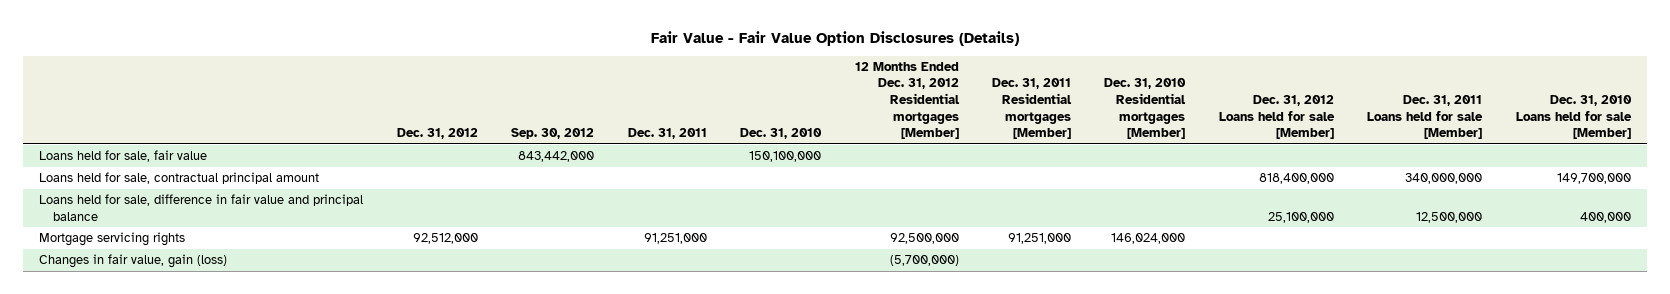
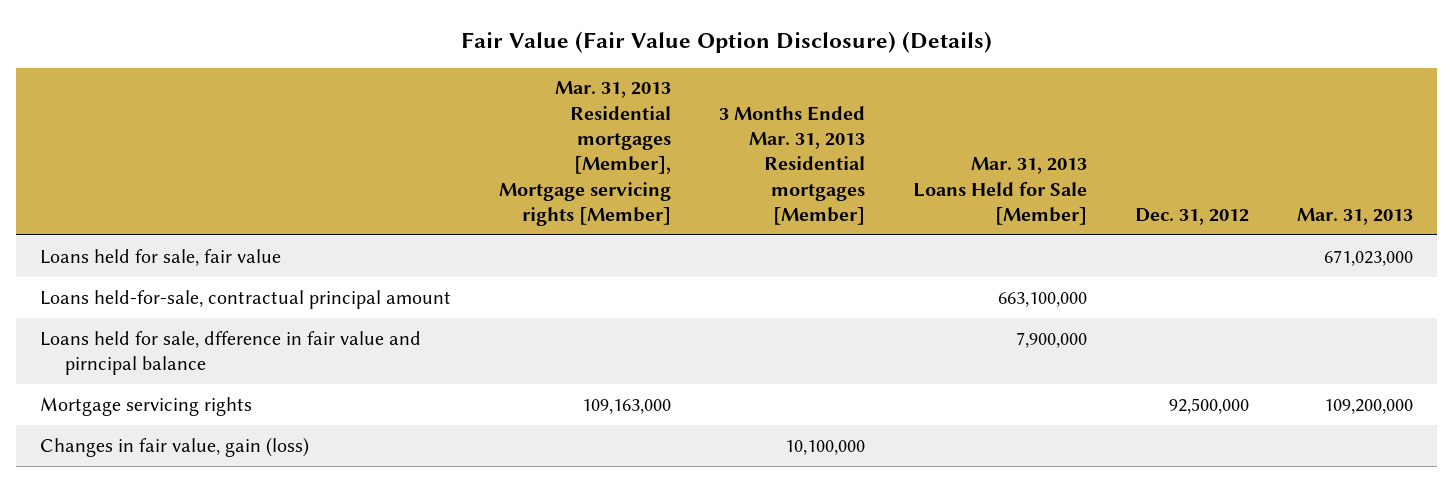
- Fair Value - Fair Value Option Disclosures (Details)
+ Fair Value (Fair Value Option Disclosure) (Details)
- | Dec. 31, 2012 | Sep. 30, 2012 | Dec. 31, 2011 | Dec. 31, 2010 | 12 Months Ended Dec. 31, 2012 Residential mortgages [Member] | Dec. 31, 2011 Residential mortgages [Member] | Dec. 31, 2010 Residential mortgages [Member] | Dec. 31, 2012 Loans held for sale [Member] | Dec. 31, 2011 Loans held for sale [Member] | Dec. 31, 2010 Loans held for sale [Member]
+ | Mar. 31, 2013 Residential mortgages [Member], Mortgage servicing rights [Member] | 3 Months Ended Mar. 31, 2013 Residential mortgages [Member] | Mar. 31, 2013 Loans Held for Sale [Member] | Dec. 31, 2012 | Mar. 31, 2013
- Loans held for sale, contractual principal amount | | | | | | | | 818,400,000 | 340,000,000 | 149,700,000
- Loans held for sale, difference in fair value and principal balance | | | | | | | | 25,100,000 | 12,500,000 | 400,000
- Mortgage servicing rights | 92,512,000 | | 91,251,000 | | 92,500,000 | 91,251,000 | 146,024,000 | | |
+ Loans held-for-sale, contractual principal amount | | | 663,100,000 | |
+ Loans held for sale, dfference in fair value and pirncipal balance | | | 7,900,000 | |
+ Mortgage servicing rights | 109,163,000 | | | 92,500,000 | 109,200,000

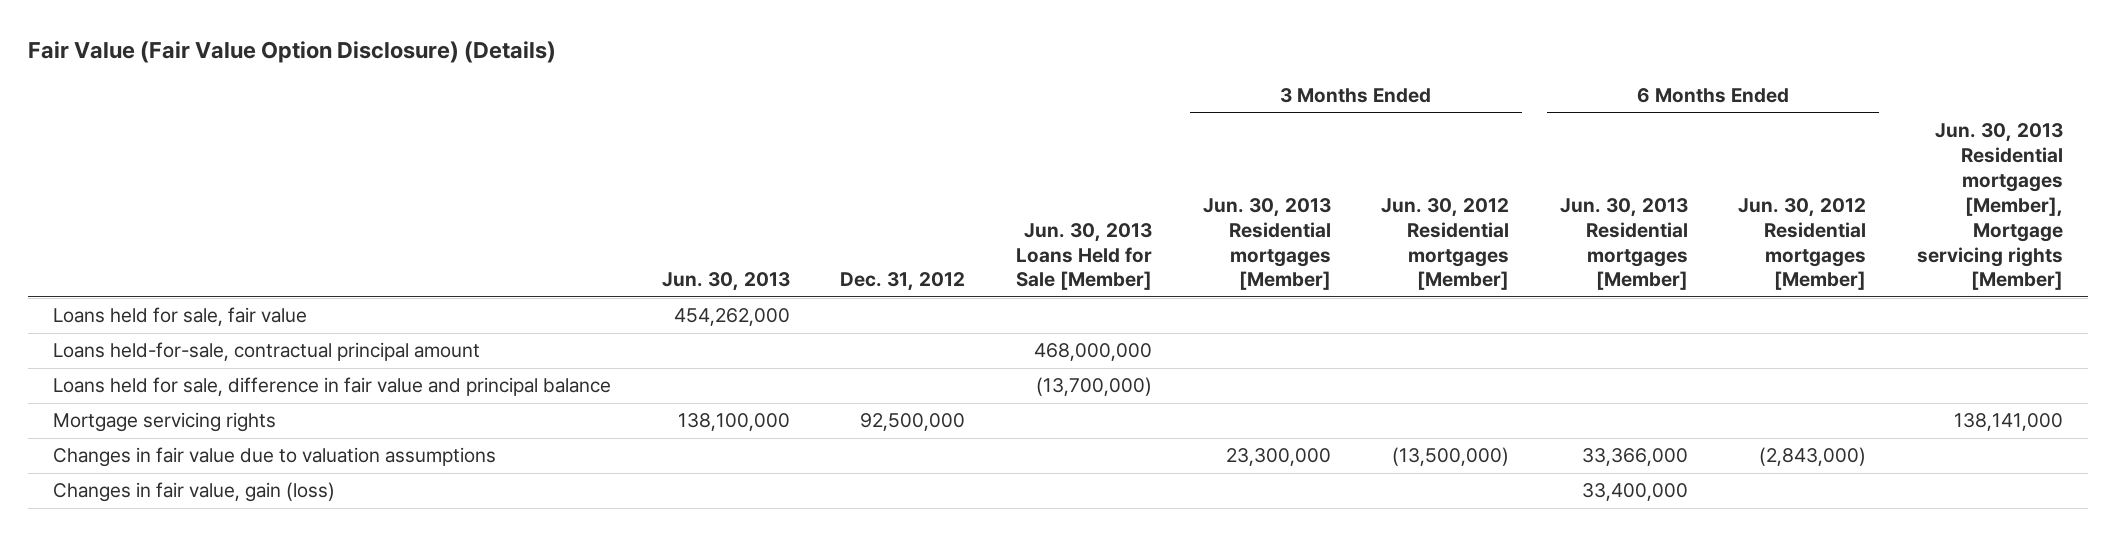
- | Mar. 31, 2013 Residential mortgages [Member], Mortgage servicing rights [Member] | 3 Months Ended Mar. 31, 2013 Residential mortgages [Member] | Mar. 31, 2013 Loans Held for Sale [Member] | Dec. 31, 2012 | Mar. 31, 2013
+ | Jun. 30, 2013 | Dec. 31, 2012 | Jun. 30, 2013 Loans Held for Sale [Member] | 3 Months Ended Jun. 30, 2013 Residential mortgages [Member] | 3 Months Ended Jun. 30, 2012 Residential mortgages [Member] | 6 Months Ended Jun. 30, 2013 Residential mortgages [Member] | 6 Months Ended Jun. 30, 2012 Residential mortgages [Member] | Jun. 30, 2013 Residential mortgages [Member], Mortgage servicing rights [Member]
- Loans held for sale, dfference in fair value and pirncipal balance | | | 7,900,000 | |
+ Loans held for sale, difference in fair value and principal balance | | | (13,700,000) | | | | |
+ Changes in fair value due to valuation assumptions | | | | 23,300,000 | (13,500,000) | 33,366,000 | (2,843,000) |

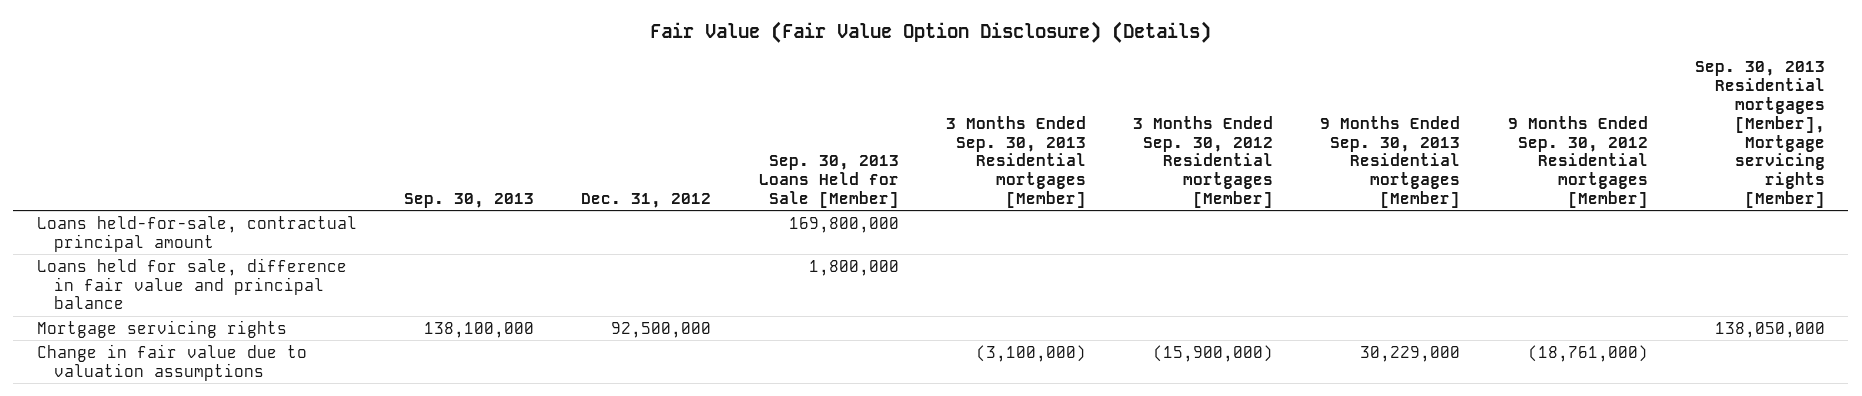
- | Jun. 30, 2013 | Dec. 31, 2012 | Jun. 30, 2013 Loans Held for Sale [Member] | 3 Months Ended Jun. 30, 2013 Residential mortgages [Member] | 3 Months Ended Jun. 30, 2012 Residential mortgages [Member] | 6 Months Ended Jun. 30, 2013 Residential mortgages [Member] | 6 Months Ended Jun. 30, 2012 Residential mortgages [Member] | Jun. 30, 2013 Residential mortgages [Member], Mortgage servicing rights [Member]
+ | Sep. 30, 2013 | Dec. 31, 2012 | Sep. 30, 2013 Loans Held for Sale [Member] | 3 Months Ended Sep. 30, 2013 Residential mortgages [Member] | 3 Months Ended Sep. 30, 2012 Residential mortgages [Member] | 9 Months Ended Sep. 30, 2013 Residential mortgages [Member] | 9 Months Ended Sep. 30, 2012 Residential mortgages [Member] | Sep. 30, 2013 Residential mortgages [Member], Mortgage servicing rights [Member]
- Loans held for sale, fair value | 454,262,000 | | | | | | |
- Changes in fair value due to valuation assumptions | | | | 23,300,000 | (13,500,000) | 33,366,000 | (2,843,000) |
- Changes in fair value, gain (loss) | | | | | | 33,400,000 | |
+ Change in fair value due to valuation assumptions | | | | (3,100,000) | (15,900,000) | 30,229,000 | (18,761,000) |

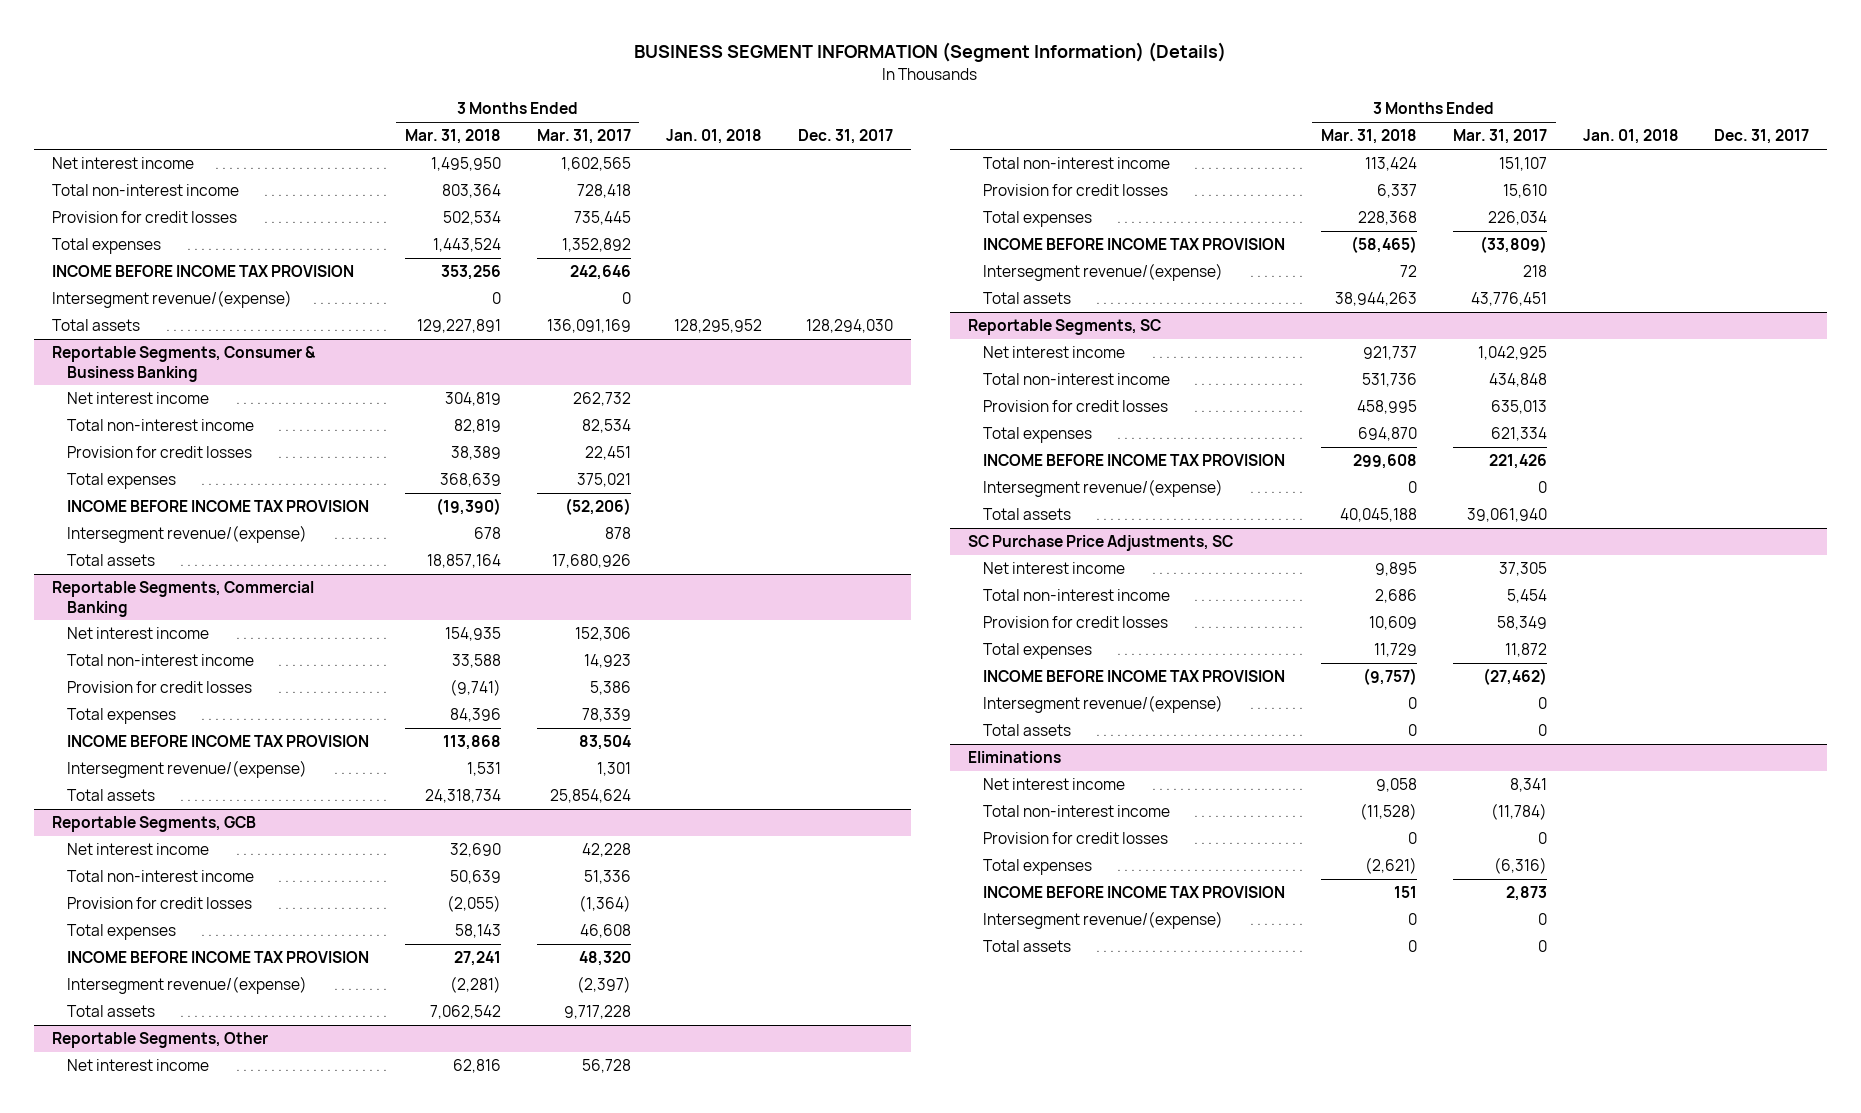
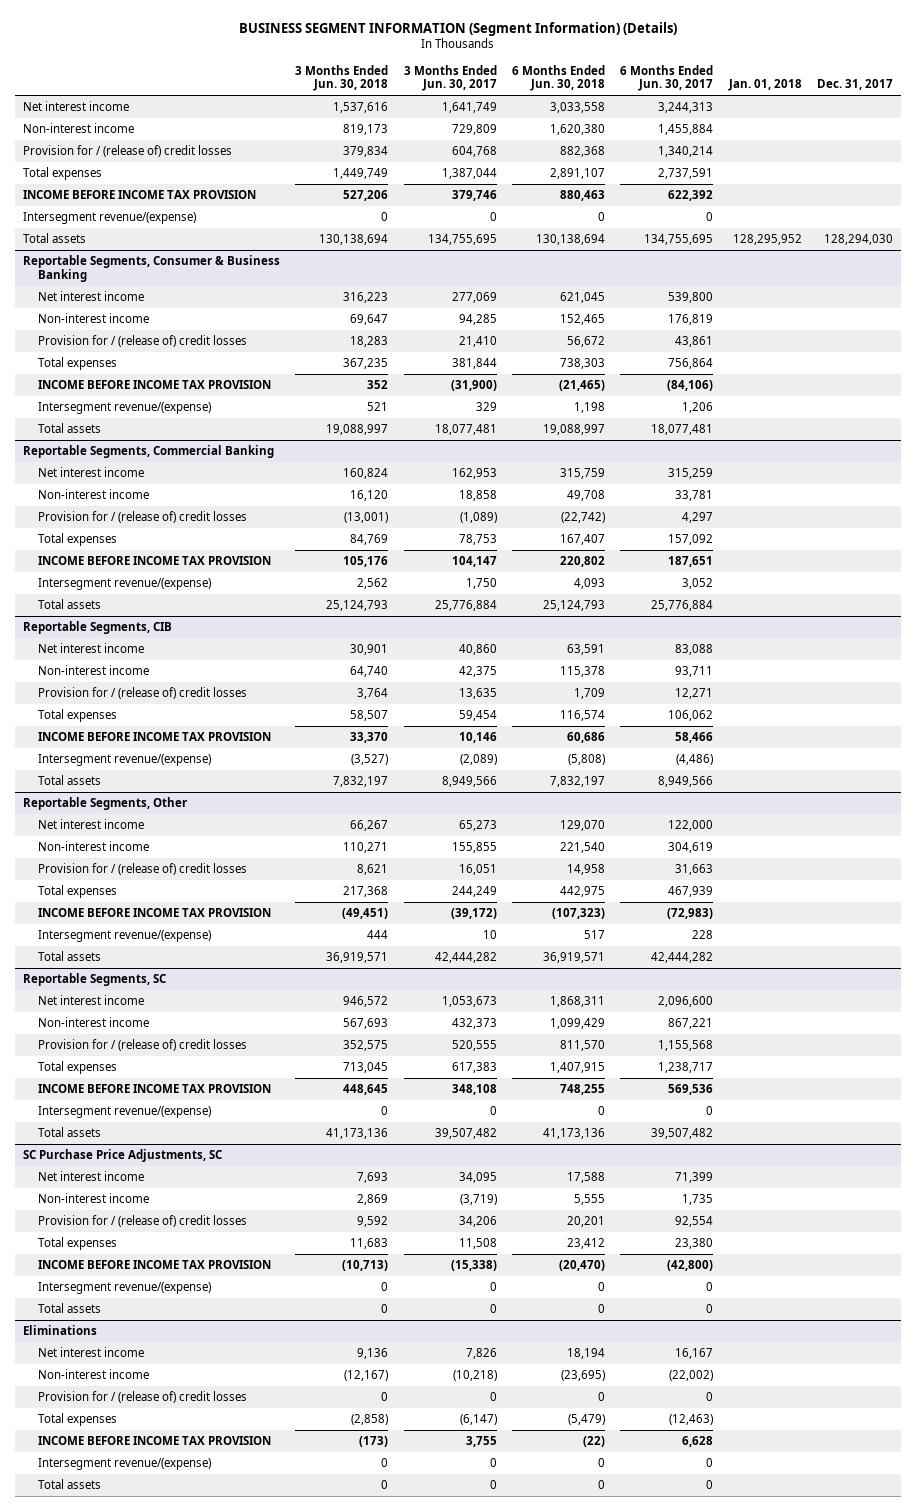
- | 3 Months Ended Mar. 31, 2018 | 3 Months Ended Mar. 31, 2017 | Jan. 01, 2018 | Dec. 31, 2017
+ | 3 Months Ended Jun. 30, 2018 | 3 Months Ended Jun. 30, 2017 | 6 Months Ended Jun. 30, 2018 | 6 Months Ended Jun. 30, 2017 | Jan. 01, 2018 | Dec. 31, 2017
- Total non-interest income | 803,364 | 728,418 | |
- Provision for credit losses | 502,534 | 735,445 | |
+ Non-interest income | 819,173 | 729,809 | 1,620,380 | 1,455,884 | |
+ Provision for / (release of) credit losses | 379,834 | 604,768 | 882,368 | 1,340,214 | |
@ Reportable Segments, Consumer & Business Banking
- Total non-interest income | 82,819 | 82,534 | |
- Provision for credit losses | 38,389 | 22,451 | |
+ Non-interest income | 69,647 | 94,285 | 152,465 | 176,819 | |
+ Provision for / (release of) credit losses | 18,283 | 21,410 | 56,672 | 43,861 | |
@ Reportable Segments, Commercial Banking
- Total non-interest income | 33,588 | 14,923 | |
- Provision for credit losses | (9,741) | 5,386 | |
+ Non-interest income | 16,120 | 18,858 | 49,708 | 33,781 | |
+ Provision for / (release of) credit losses | (13,001) | (1,089) | (22,742) | 4,297 | |
- Reportable Segments, GCB
+ Reportable Segments, CIB
- Total non-interest income | 50,639 | 51,336 | |
- Provision for credit losses | (2,055) | (1,364) | |
+ Non-interest income | 64,740 | 42,375 | 115,378 | 93,711 | |
+ Provision for / (release of) credit losses | 3,764 | 13,635 | 1,709 | 12,271 | |
@ Reportable Segments, Other
- Total non-interest income | 113,424 | 151,107 | |
- Provision for credit losses | 6,337 | 15,610 | |
+ Non-interest income | 110,271 | 155,855 | 221,540 | 304,619 | |
+ Provision for / (release of) credit losses | 8,621 | 16,051 | 14,958 | 31,663 | |
@ Reportable Segments, SC
- Total non-interest income | 531,736 | 434,848 | |
- Provision for credit losses | 458,995 | 635,013 | |
+ Non-interest income | 567,693 | 432,373 | 1,099,429 | 867,221 | |
+ Provision for / (release of) credit losses | 352,575 | 520,555 | 811,570 | 1,155,568 | |
@ SC Purchase Price Adjustments, SC
- Total non-interest income | 2,686 | 5,454 | |
- Provision for credit losses | 10,609 | 58,349 | |
+ Non-interest income | 2,869 | (3,719) | 5,555 | 1,735 | |
+ Provision for / (release of) credit losses | 9,592 | 34,206 | 20,201 | 92,554 | |
@ Eliminations
- Total non-interest income | (11,528) | (11,784) | |
- Provision for credit losses | 0 | 0 | |
+ Non-interest income | (12,167) | (10,218) | (23,695) | (22,002) | |
+ Provision for / (release of) credit losses | 0 | 0 | 0 | 0 | |

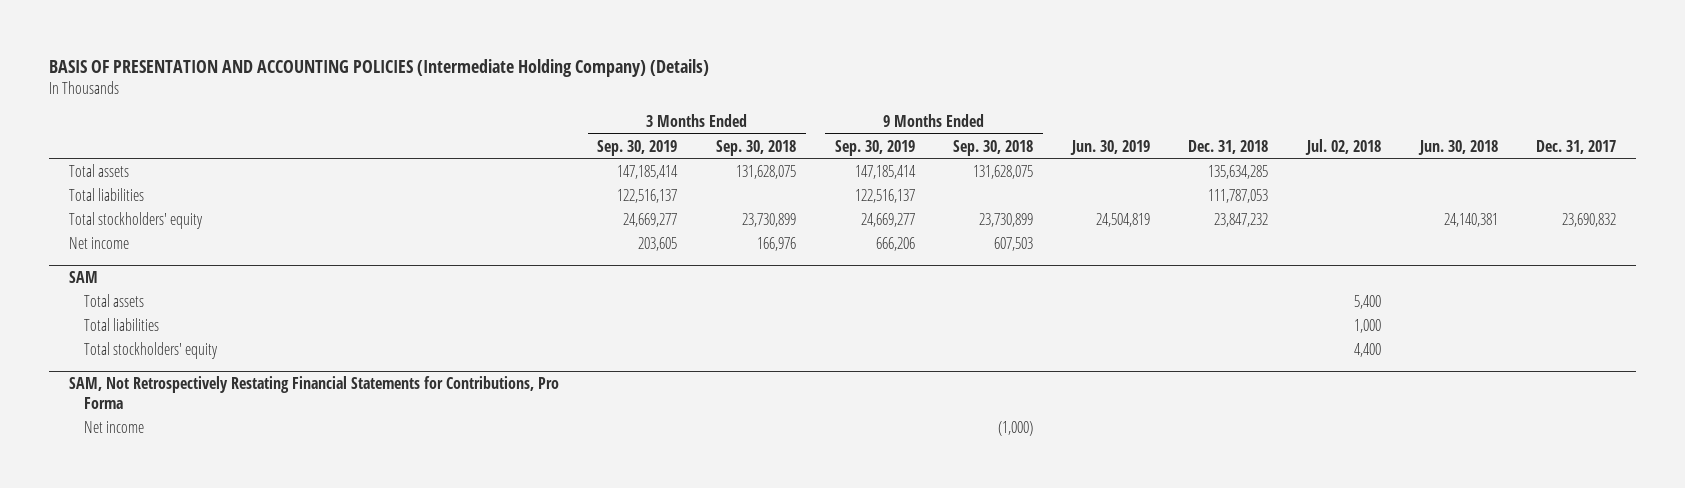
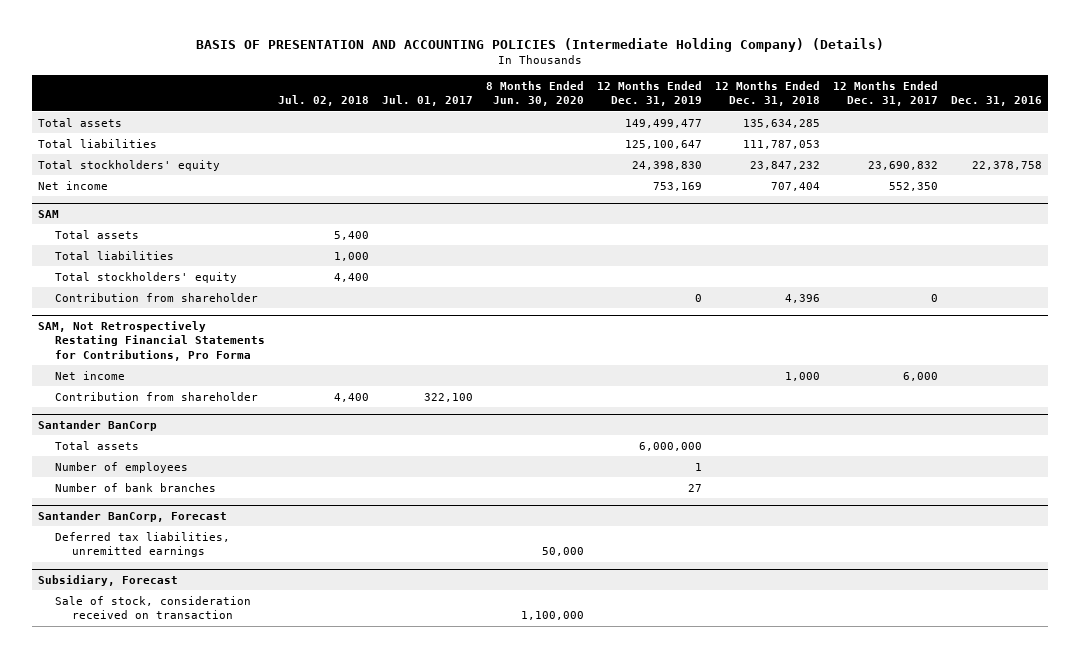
- | 3 Months Ended Sep. 30, 2019 | 3 Months Ended Sep. 30, 2018 | 9 Months Ended Sep. 30, 2019 | 9 Months Ended Sep. 30, 2018 | Jun. 30, 2019 | Dec. 31, 2018 | Jul. 02, 2018 | Jun. 30, 2018 | Dec. 31, 2017
+ | Jul. 02, 2018 | Jul. 01, 2017 | 8 Months Ended Jun. 30, 2020 | 12 Months Ended Dec. 31, 2019 | 12 Months Ended Dec. 31, 2018 | 12 Months Ended Dec. 31, 2017 | Dec. 31, 2016
@ SAM
+ Contribution from shareholder | | | | 0 | 4,396 | 0 |
@ SAM, Not Retrospectively Restating Financial Statements for Contributions, Pro Forma
+ Contribution from shareholder | 4,400 | 322,100 | | | | |
+ Santander BanCorp
+ Total assets | | | | 6,000,000 | | |
+ Number of employees | | | | 1 | | |
+ Number of bank branches | | | | 27 | | |
+ Santander BanCorp, Forecast
+ Deferred tax liabilities, unremitted earnings | | | 50,000 | | | |
+ Subsidiary, Forecast
+ Sale of stock, consideration received on transaction | | | 1,100,000 | | | |

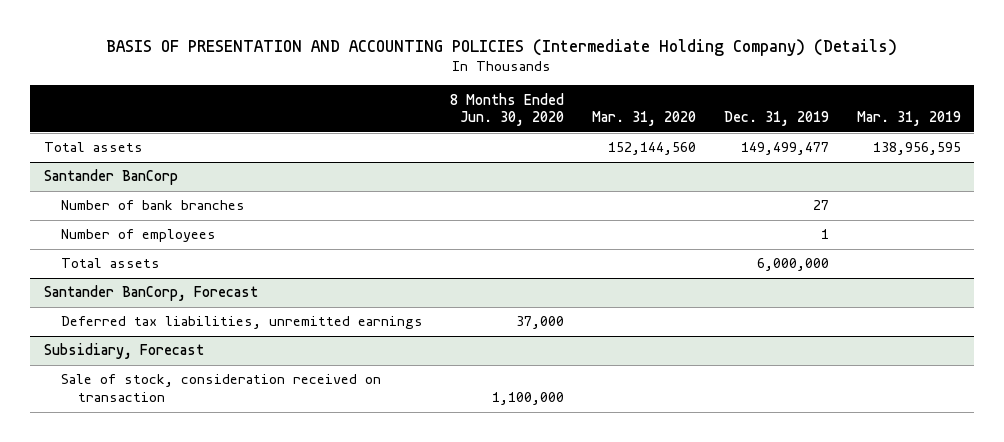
- | Jul. 02, 2018 | Jul. 01, 2017 | 8 Months Ended Jun. 30, 2020 | 12 Months Ended Dec. 31, 2019 | 12 Months Ended Dec. 31, 2018 | 12 Months Ended Dec. 31, 2017 | Dec. 31, 2016
+ | 8 Months Ended Jun. 30, 2020 | Mar. 31, 2020 | Dec. 31, 2019 | Mar. 31, 2019
- Total liabilities | | | | 125,100,647 | 111,787,053 | |
- Total stockholders' equity | | | | 24,398,830 | 23,847,232 | 23,690,832 | 22,378,758
- Net income | | | | 753,169 | 707,404 | 552,350 |
- SAM
- Total assets | 5,400 | | | | | |
- Total liabilities | 1,000 | | | | | |
- Total stockholders' equity | 4,400 | | | | | |
- Contribution from shareholder | | | | 0 | 4,396 | 0 |
- SAM, Not Retrospectively Restating Financial Statements for Contributions, Pro Forma
- Net income | | | | | 1,000 | 6,000 |
- Contribution from shareholder | 4,400 | 322,100 | | | | |
@ Santander BanCorp
moved down: Number of employees | | | 1 |
moved down: Total assets | | | 6,000,000 |
@ Santander BanCorp, Forecast
- Deferred tax liabilities, unremitted earnings | | | 50,000 | | | |
+ Deferred tax liabilities, unremitted earnings | 37,000 | | |

